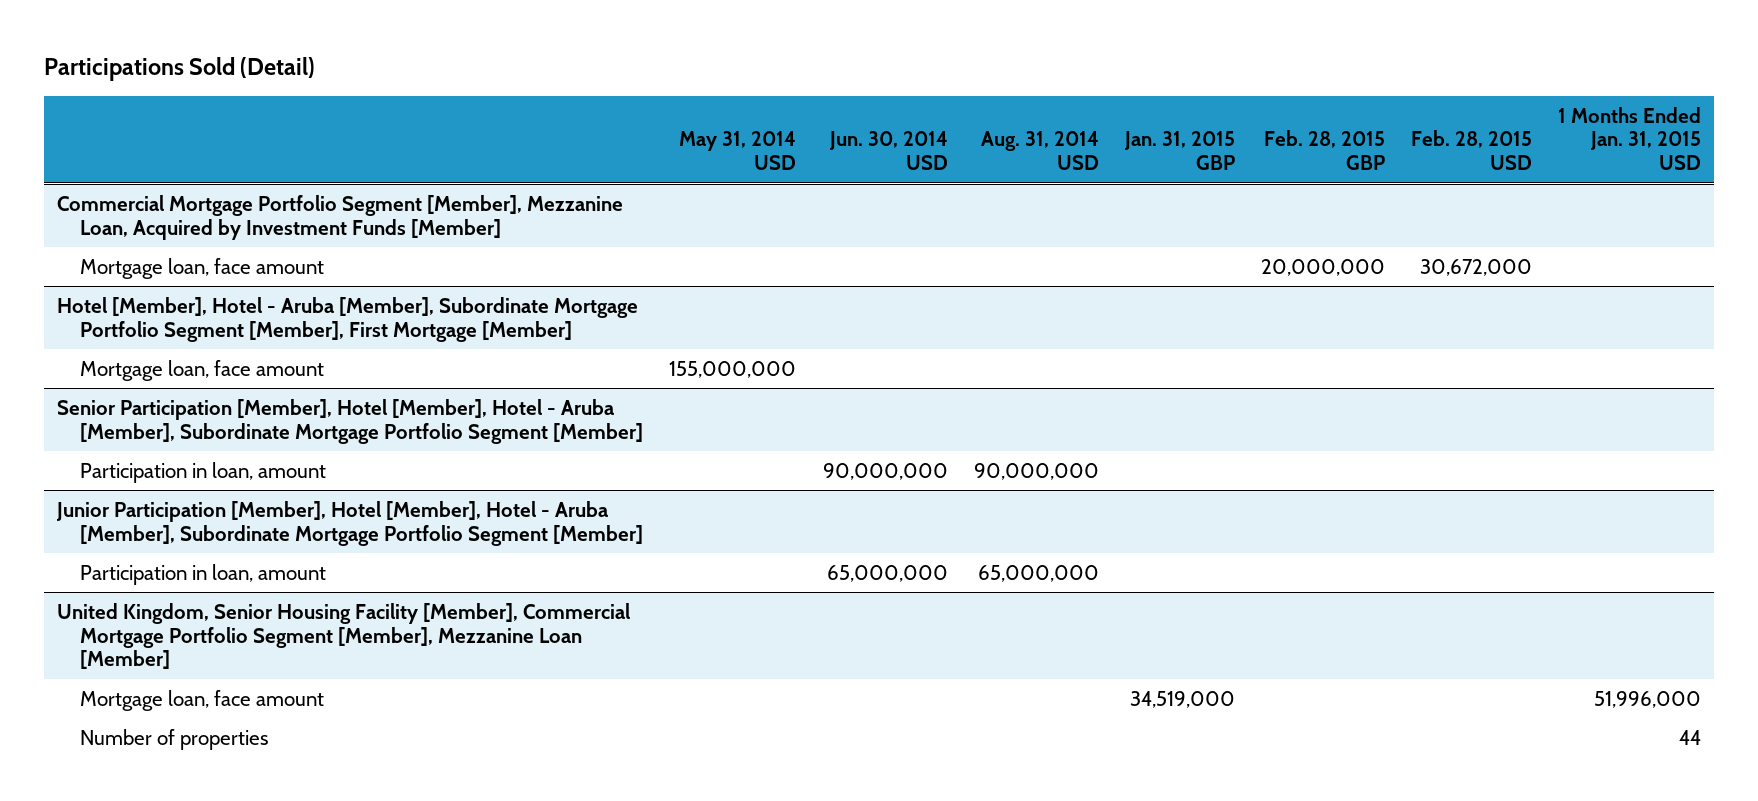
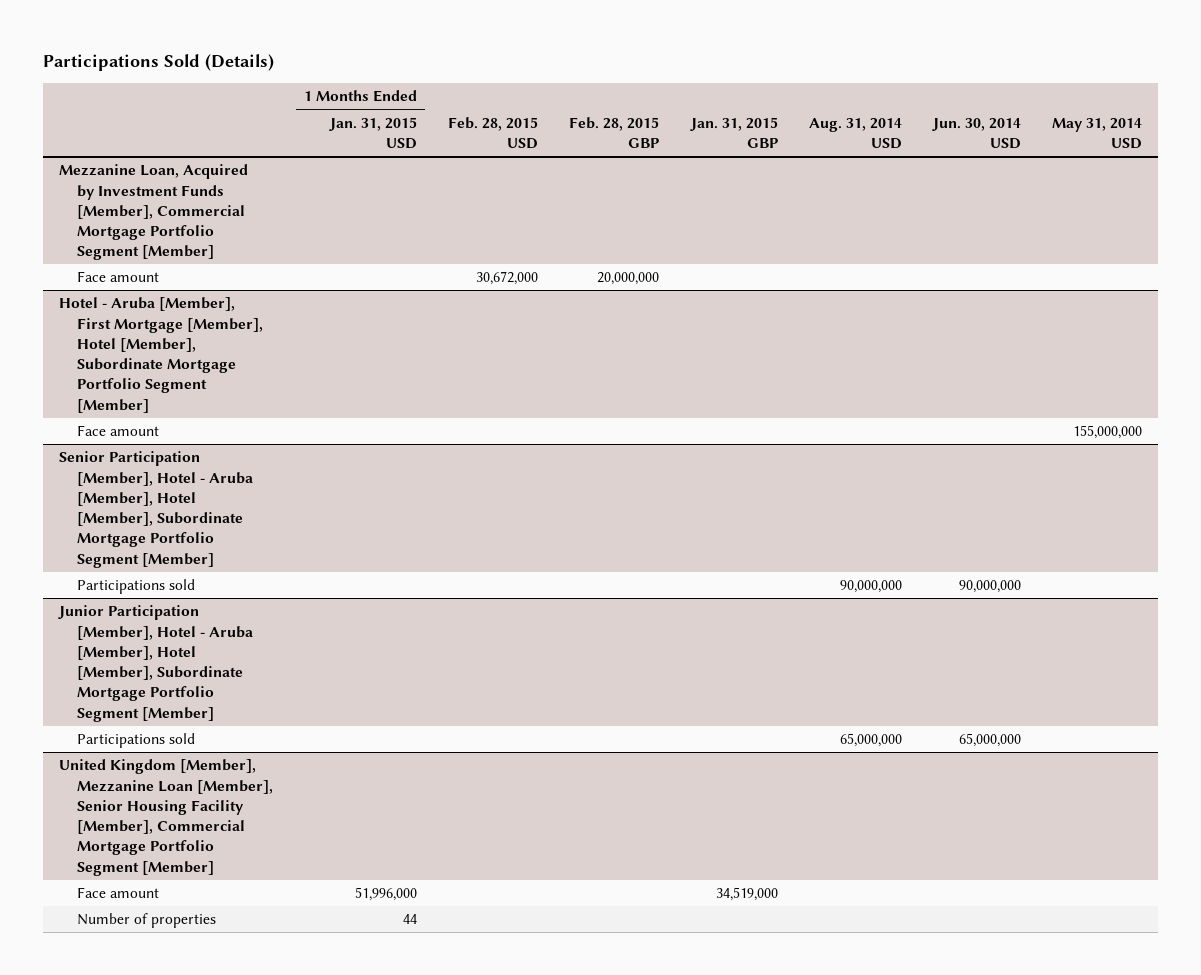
- Participations Sold (Detail)
+ Participations Sold (Details)
- | May 31, 2014 USD | Jun. 30, 2014 USD | Aug. 31, 2014 USD | Jan. 31, 2015 GBP | Feb. 28, 2015 GBP | Feb. 28, 2015 USD | 1 Months Ended Jan. 31, 2015 USD
+ | 1 Months Ended Jan. 31, 2015 USD | Feb. 28, 2015 USD | Feb. 28, 2015 GBP | Jan. 31, 2015 GBP | Aug. 31, 2014 USD | Jun. 30, 2014 USD | May 31, 2014 USD
- Commercial Mortgage Portfolio Segment [Member], Mezzanine Loan, Acquired by Investment Funds [Member]
- Mortgage loan, face amount | | | | | 20,000,000 | 30,672,000 |
- Hotel [Member], Hotel - Aruba [Member], Subordinate Mortgage Portfolio Segment [Member], First Mortgage [Member]
- Mortgage loan, face amount | 155,000,000 | | | | | |
- Senior Participation [Member], Hotel [Member], Hotel - Aruba [Member], Subordinate Mortgage Portfolio Segment [Member]
- Participation in loan, amount | | 90,000,000 | 90,000,000 | | | |
- Junior Participation [Member], Hotel [Member], Hotel - Aruba [Member], Subordinate Mortgage Portfolio Segment [Member]
- Participation in loan, amount | | 65,000,000 | 65,000,000 | | | |
- United Kingdom, Senior Housing Facility [Member], Commercial Mortgage Portfolio Segment [Member], Mezzanine Loan [Member]
- Mortgage loan, face amount | | | | 34,519,000 | | | 51,996,000
+ Mezzanine Loan, Acquired by Investment Funds [Member], Commercial Mortgage Portfolio Segment [Member]
+ Face amount | | 30,672,000 | 20,000,000 | | | |
+ Hotel - Aruba [Member], First Mortgage [Member], Hotel [Member], Subordinate Mortgage Portfolio Segment [Member]
+ Face amount | | | | | | | 155,000,000
+ Senior Participation [Member], Hotel - Aruba [Member], Hotel [Member], Subordinate Mortgage Portfolio Segment [Member]
+ Participations sold | | | | | 90,000,000 | 90,000,000 |
+ Junior Participation [Member], Hotel - Aruba [Member], Hotel [Member], Subordinate Mortgage Portfolio Segment [Member]
+ Participations sold | | | | | 65,000,000 | 65,000,000 |
+ United Kingdom [Member], Mezzanine Loan [Member], Senior Housing Facility [Member], Commercial Mortgage Portfolio Segment [Member]
+ Face amount | 51,996,000 | | | 34,519,000 | | |

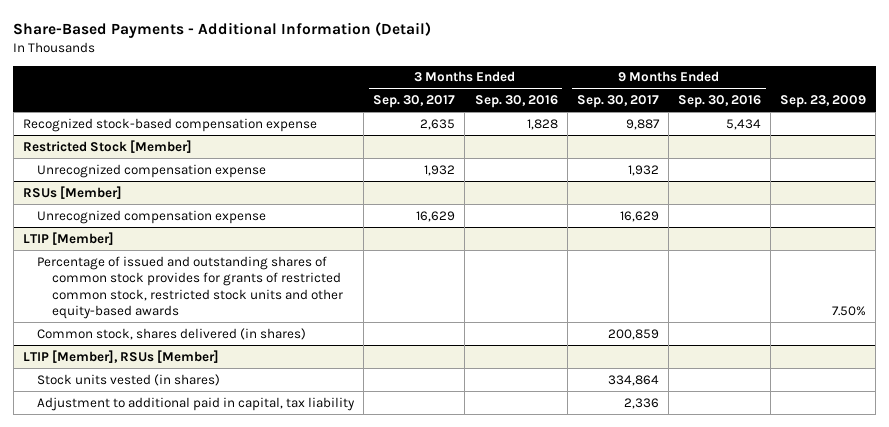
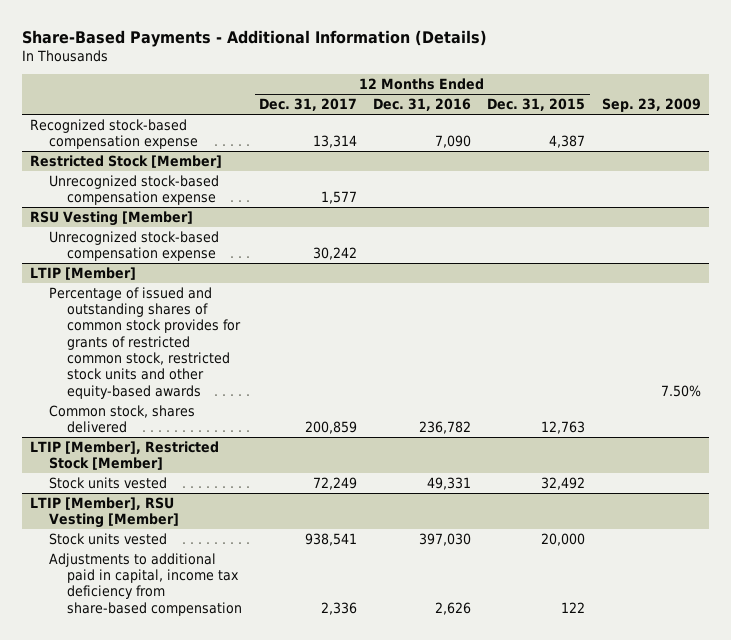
- Share-Based Payments - Additional Information (Detail)
+ Share-Based Payments - Additional Information (Details)
- | 3 Months Ended Sep. 30, 2017 | 3 Months Ended Sep. 30, 2016 | 9 Months Ended Sep. 30, 2017 | 9 Months Ended Sep. 30, 2016 | Sep. 23, 2009
+ | 12 Months Ended Dec. 31, 2017 | 12 Months Ended Dec. 31, 2016 | 12 Months Ended Dec. 31, 2015 | Sep. 23, 2009
@ Restricted Stock [Member]
- Unrecognized compensation expense | 1,932 | | 1,932 | |
- RSUs [Member]
- Unrecognized compensation expense | 16,629 | | 16,629 | |
@ Restricted Stock [Member]
+ Unrecognized stock-based compensation expense | 1,577 | | |
+ RSU Vesting [Member]
+ Unrecognized stock-based compensation expense | 30,242 | | |
@ LTIP [Member]
- Common stock, shares delivered (in shares) | | | 200,859 | |
- LTIP [Member], RSUs [Member]
- Stock units vested (in shares) | | | 334,864 | |
- Adjustment to additional paid in capital, tax liability | | | 2,336 | |
@ LTIP [Member]
+ Common stock, shares delivered | 200,859 | 236,782 | 12,763 |
+ LTIP [Member], Restricted Stock [Member]
+ Stock units vested | 72,249 | 49,331 | 32,492 |
+ LTIP [Member], RSU Vesting [Member]
+ Stock units vested | 938,541 | 397,030 | 20,000 |
+ Adjustments to additional paid in capital, income tax deficiency from share-based compensation | 2,336 | 2,626 | 122 |

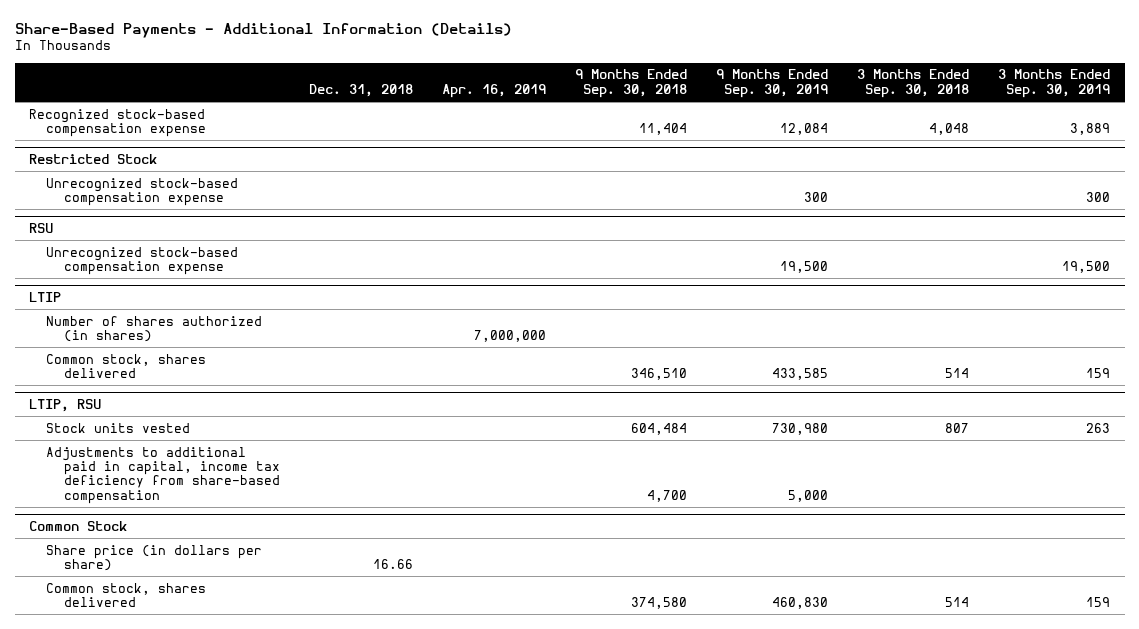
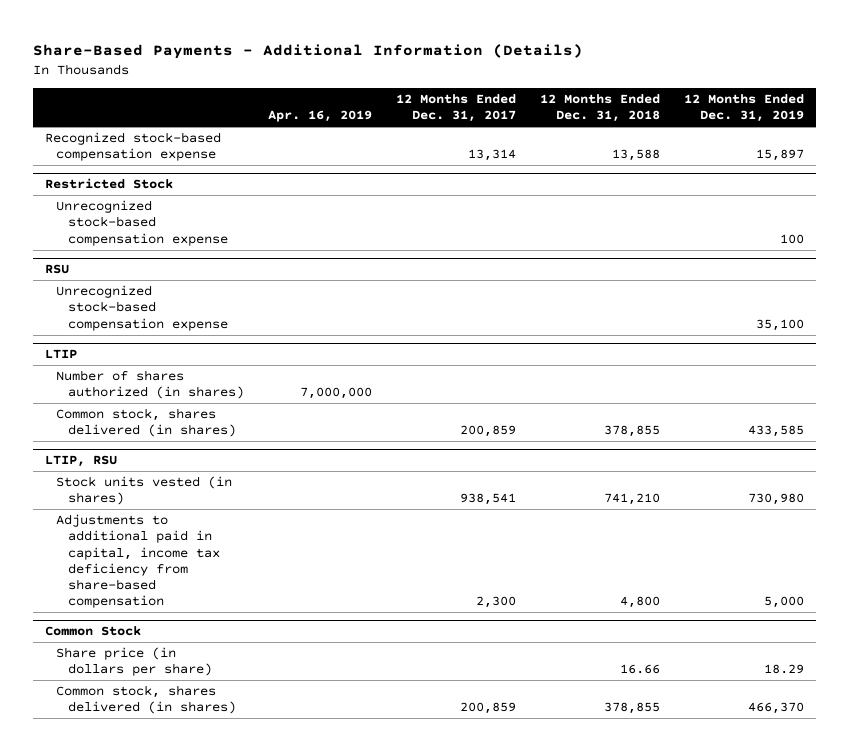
- | Dec. 31, 2018 | Apr. 16, 2019 | 9 Months Ended Sep. 30, 2018 | 9 Months Ended Sep. 30, 2019 | 3 Months Ended Sep. 30, 2018 | 3 Months Ended Sep. 30, 2019
+ | Apr. 16, 2019 | 12 Months Ended Dec. 31, 2017 | 12 Months Ended Dec. 31, 2018 | 12 Months Ended Dec. 31, 2019
@ LTIP
- Common stock, shares delivered | | | 346,510 | 433,585 | 514 | 159
+ Common stock, shares delivered (in shares) | | 200,859 | 378,855 | 433,585
@ LTIP, RSU
- Stock units vested | | | 604,484 | 730,980 | 807 | 263
+ Stock units vested (in shares) | | 938,541 | 741,210 | 730,980
@ Common Stock
- Common stock, shares delivered | | | 374,580 | 460,830 | 514 | 159
+ Common stock, shares delivered (in shares) | | 200,859 | 378,855 | 466,370

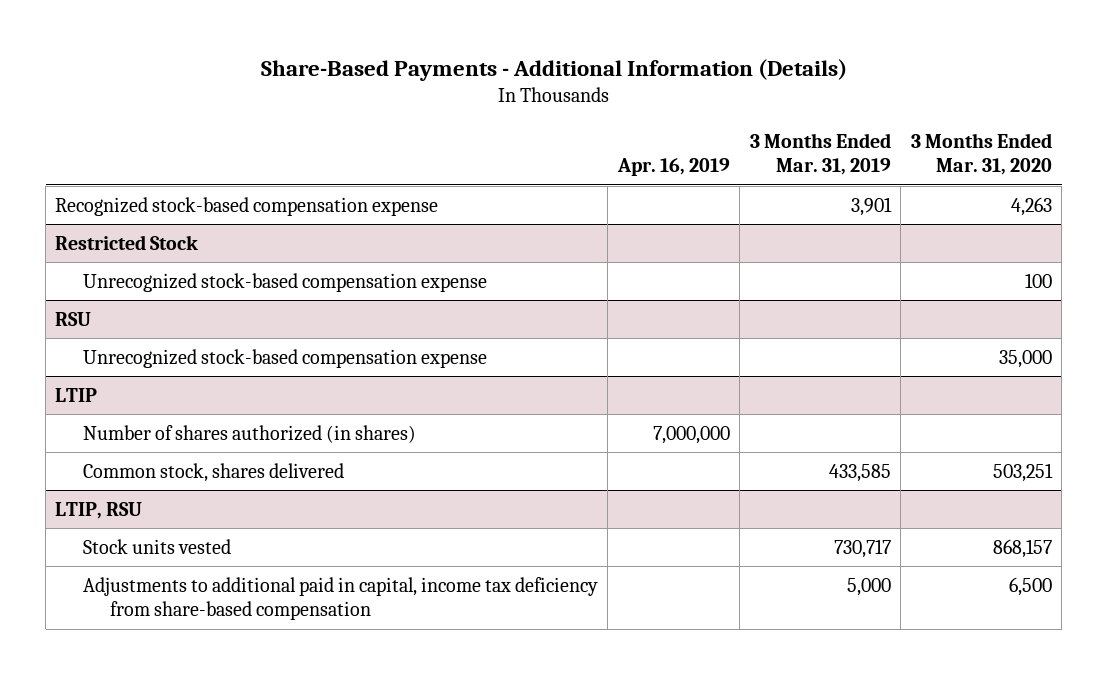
- | Apr. 16, 2019 | 12 Months Ended Dec. 31, 2017 | 12 Months Ended Dec. 31, 2018 | 12 Months Ended Dec. 31, 2019
+ | Apr. 16, 2019 | 3 Months Ended Mar. 31, 2019 | 3 Months Ended Mar. 31, 2020
@ LTIP
- Common stock, shares delivered (in shares) | | 200,859 | 378,855 | 433,585
+ Common stock, shares delivered | | 433,585 | 503,251
@ LTIP, RSU
- Stock units vested (in shares) | | 938,541 | 741,210 | 730,980
+ Stock units vested | | 730,717 | 868,157
- Common Stock
- Share price (in dollars per share) | | | 16.66 | 18.29
- Common stock, shares delivered (in shares) | | 200,859 | 378,855 | 466,370

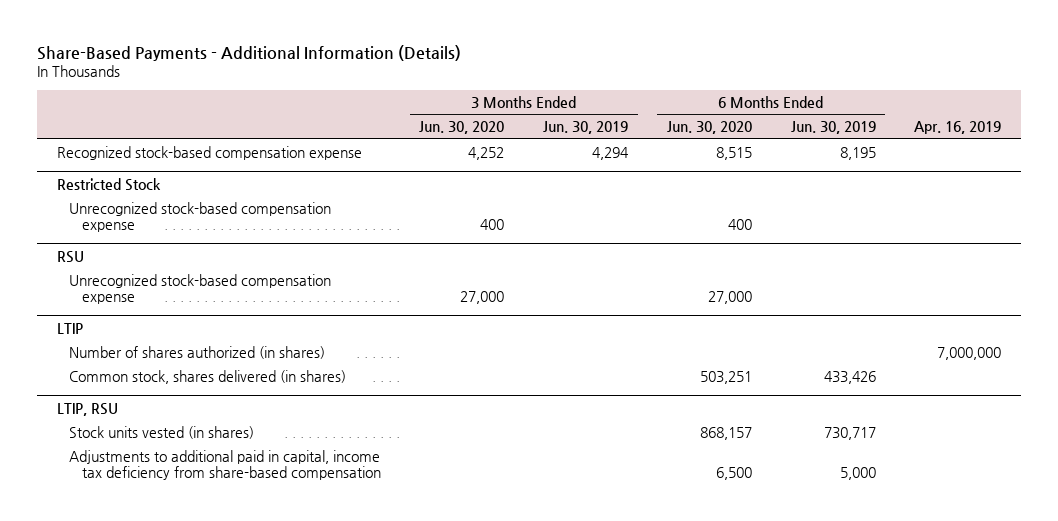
- | Apr. 16, 2019 | 3 Months Ended Mar. 31, 2019 | 3 Months Ended Mar. 31, 2020
+ | 3 Months Ended Jun. 30, 2020 | 3 Months Ended Jun. 30, 2019 | 6 Months Ended Jun. 30, 2020 | 6 Months Ended Jun. 30, 2019 | Apr. 16, 2019
@ LTIP
- Common stock, shares delivered | | 433,585 | 503,251
+ Common stock, shares delivered (in shares) | | | 503,251 | 433,426 |
@ LTIP, RSU
- Stock units vested | | 730,717 | 868,157
+ Stock units vested (in shares) | | | 868,157 | 730,717 |

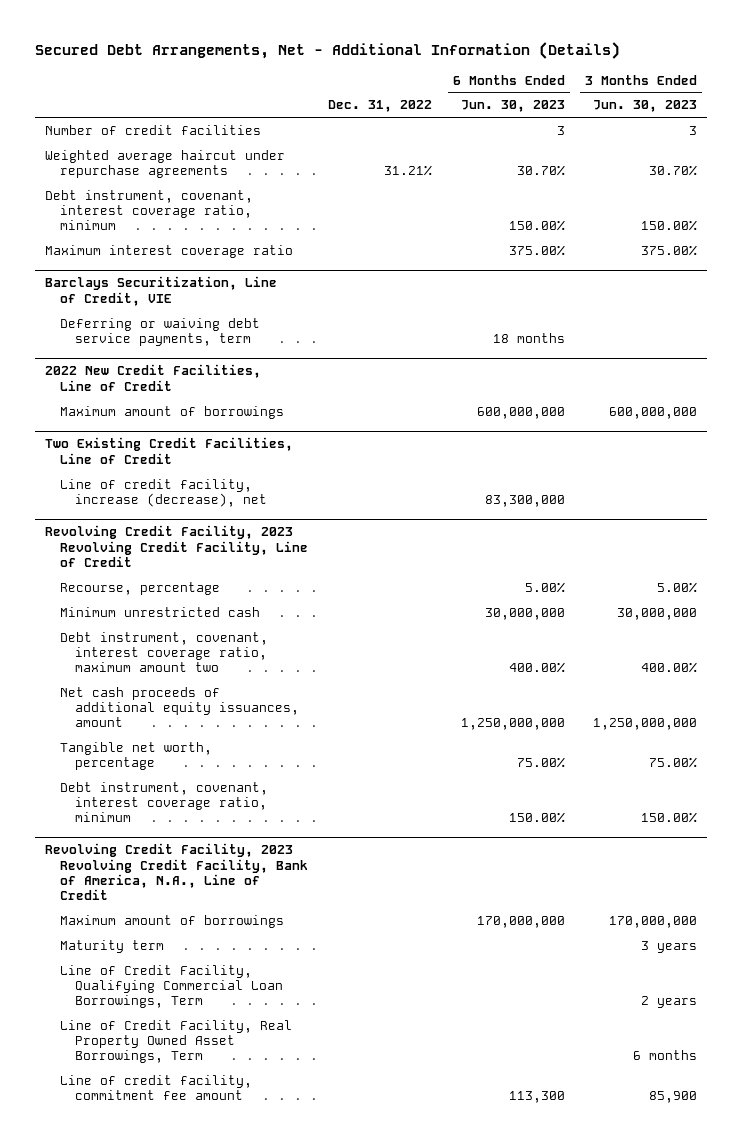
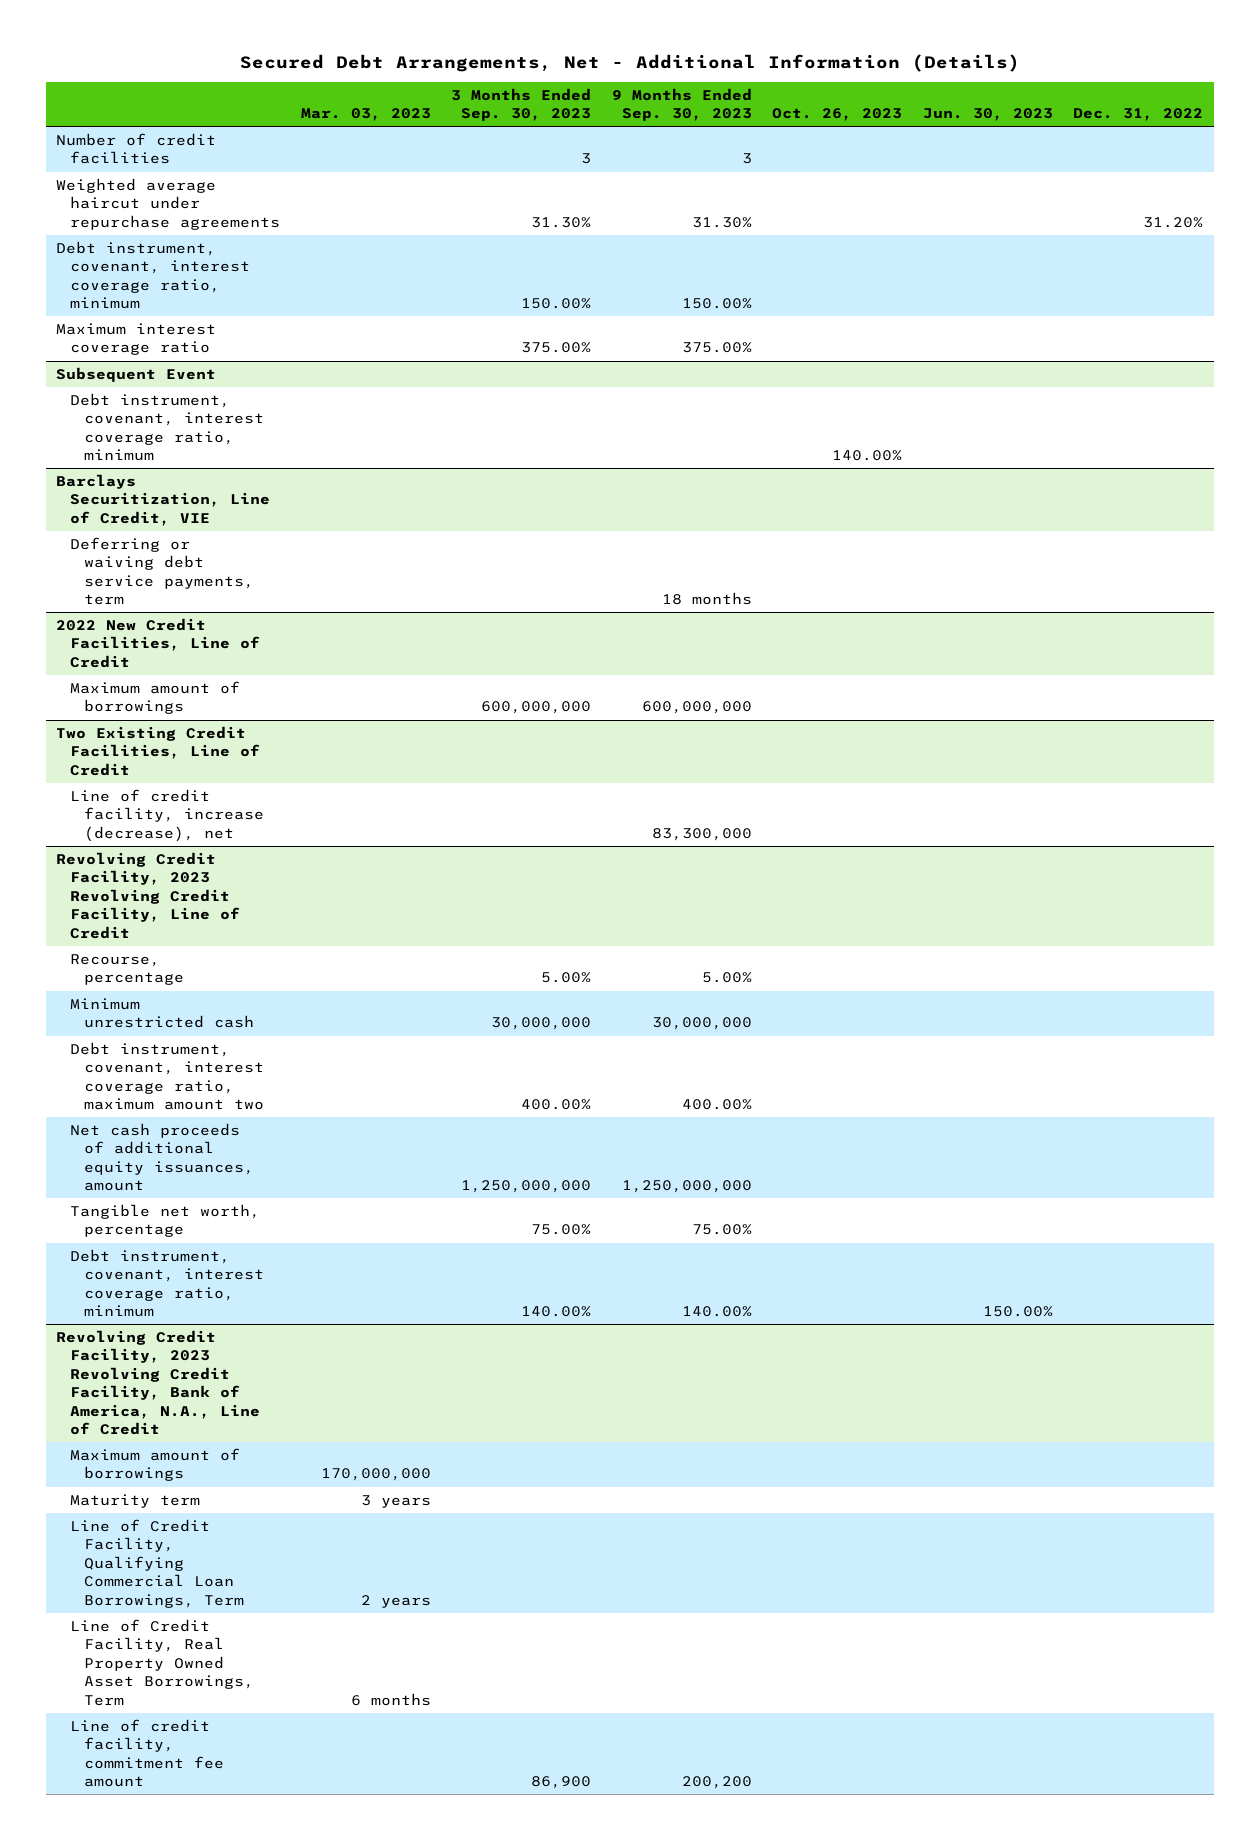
- | Dec. 31, 2022 | 6 Months Ended Jun. 30, 2023 | 3 Months Ended Jun. 30, 2023
+ | Mar. 03, 2023 | 3 Months Ended Sep. 30, 2023 | 9 Months Ended Sep. 30, 2023 | Oct. 26, 2023 | Jun. 30, 2023 | Dec. 31, 2022
- Weighted average haircut under repurchase agreements | 31.21% | 30.70% | 30.70%
+ Weighted average haircut under repurchase agreements | | 31.30% | 31.30% | | | 31.20%
+ Subsequent Event
+ Debt instrument, covenant, interest coverage ratio, minimum | | | | 140.00% | |

